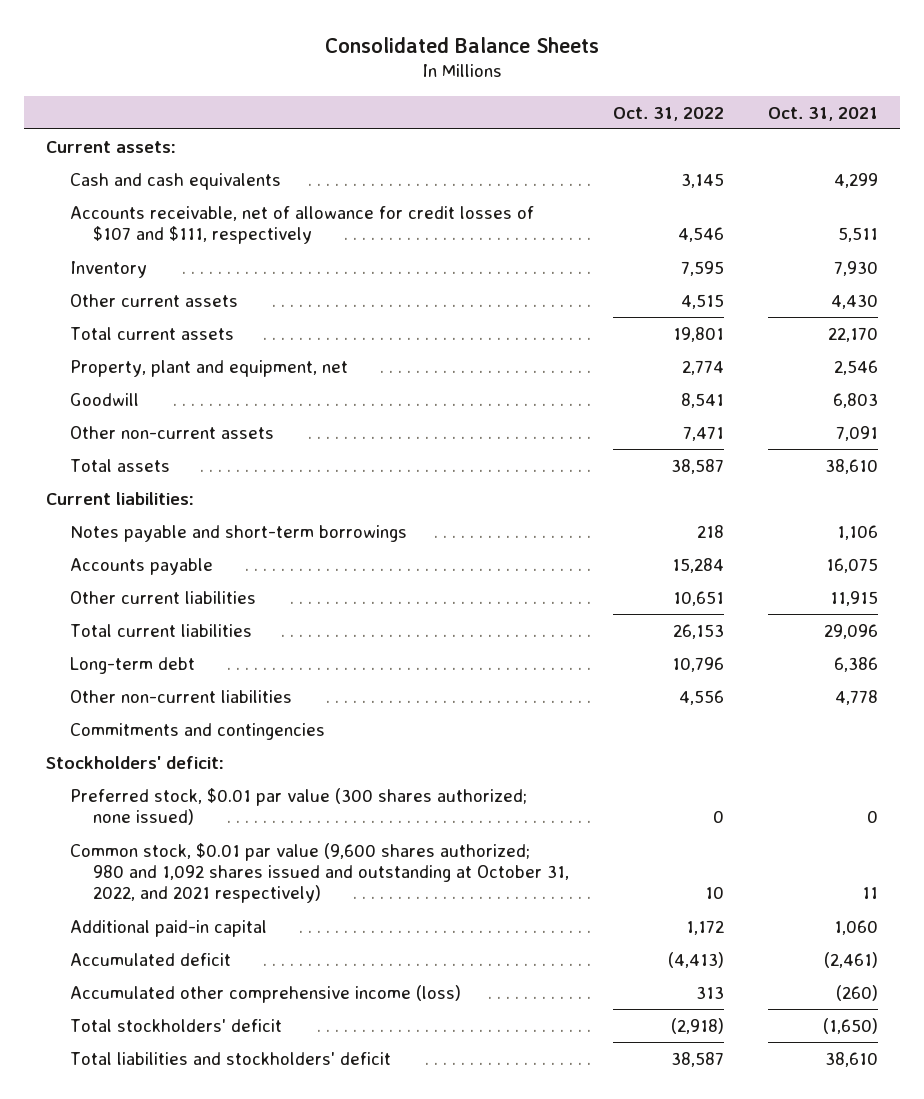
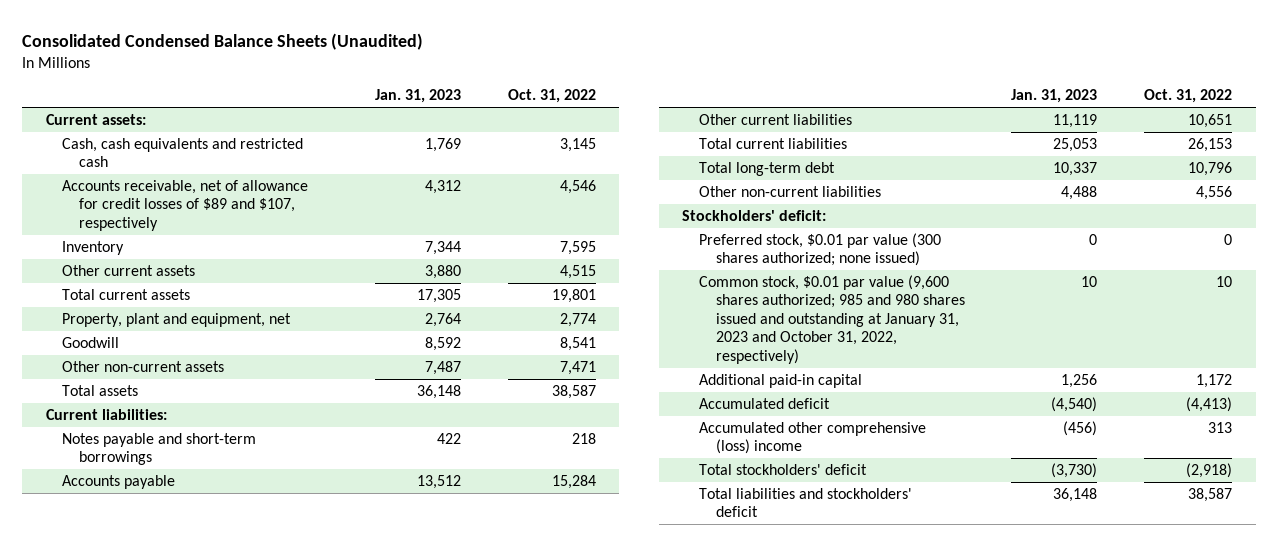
- Consolidated Balance Sheets
+ Consolidated Condensed Balance Sheets (Unaudited)
- | Oct. 31, 2022 | Oct. 31, 2021
+ | Jan. 31, 2023 | Oct. 31, 2022
- Cash and cash equivalents | 3,145 | 4,299
- Accounts receivable, net of allowance for credit losses of $107 and $111, respectively | 4,546 | 5,511
+ Cash, cash equivalents and restricted cash | 1,769 | 3,145
+ Accounts receivable, net of allowance for credit losses of $89 and $107, respectively | 4,312 | 4,546
- Long-term debt | 10,796 | 6,386
+ Total long-term debt | 10,337 | 10,796
- Commitments and contingencies
- Common stock, $0.01 par value (9,600 shares authorized; 980 and 1,092 shares issued and outstanding at October 31, 2022, and 2021 respectively) | 10 | 11
+ Common stock, $0.01 par value (9,600 shares authorized; 985 and 980 shares issued and outstanding at January 31, 2023 and October 31, 2022, respectively) | 10 | 10
- Accumulated other comprehensive income (loss) | 313 | (260)
+ Accumulated other comprehensive (loss) income | (456) | 313

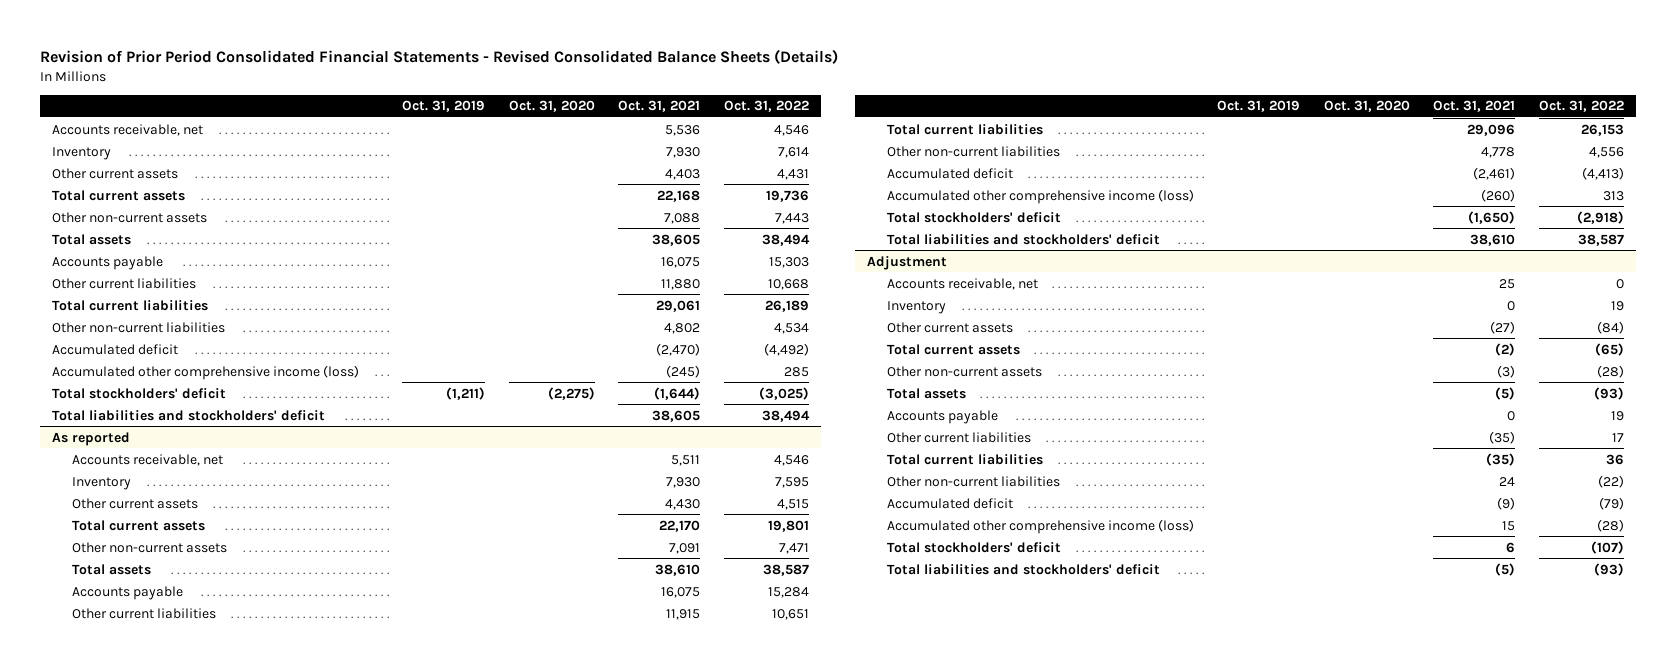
- Consolidated Condensed Balance Sheets (Unaudited)
+ Revision of Prior Period Consolidated Financial Statements - Revised Consolidated Balance Sheets (Details)
- | Jan. 31, 2023 | Oct. 31, 2022
+ | Oct. 31, 2019 | Oct. 31, 2020 | Oct. 31, 2021 | Oct. 31, 2022
- Current assets:
- Cash, cash equivalents and restricted cash | 1,769 | 3,145
- Accounts receivable, net of allowance for credit losses of $89 and $107, respectively | 4,312 | 4,546
+ Accounts receivable, net | | | 5,536 | 4,546
+ Inventory | | | 7,930 | 7,614
+ Other current assets | | | 4,403 | 4,431
+ Total current assets | | | 22,168 | 19,736
+ Other non-current assets | | | 7,088 | 7,443
+ Total assets | | | 38,605 | 38,494
+ Accounts payable | | | 16,075 | 15,303
+ Other current liabilities | | | 11,880 | 10,668
+ Total current liabilities | | | 29,061 | 26,189
+ Other non-current liabilities | | | 4,802 | 4,534
+ Accumulated deficit | | | (2,470) | (4,492)
+ Accumulated other comprehensive income (loss) | | | (245) | 285
+ Total stockholders' deficit | (1,211) | (2,275) | (1,644) | (3,025)
+ Total liabilities and stockholders' deficit | | | 38,605 | 38,494
+ As reported
+ Accounts receivable, net | | | 5,511 | 4,546
- Property, plant and equipment, net | 2,764 | 2,774
- Goodwill | 8,592 | 8,541
- Current liabilities:
- Notes payable and short-term borrowings | 422 | 218
- Total long-term debt | 10,337 | 10,796
- Stockholders' deficit:
- Preferred stock, $0.01 par value (300 shares authorized; none issued) | 0 | 0
- Common stock, $0.01 par value (9,600 shares authorized; 985 and 980 shares issued and outstanding at January 31, 2023 and October 31, 2022, respectively) | 10 | 10
- Additional paid-in capital | 1,256 | 1,172
- Accumulated other comprehensive (loss) income | (456) | 313
+ Accumulated other comprehensive income (loss) | | | (260) | 313
+ Adjustment
+ Accounts receivable, net | | | 25 | 0
+ Inventory | | | 0 | 19
+ Other current assets | | | (27) | (84)
+ Total current assets | | | (2) | (65)
+ Other non-current assets | | | (3) | (28)
+ Total assets | | | (5) | (93)
+ Accounts payable | | | 0 | 19
+ Other current liabilities | | | (35) | 17
+ Total current liabilities | | | (35) | 36
+ Other non-current liabilities | | | 24 | (22)
+ Accumulated deficit | | | (9) | (79)
+ Accumulated other comprehensive income (loss) | | | 15 | (28)
+ Total stockholders' deficit | | | 6 | (107)
+ Total liabilities and stockholders' deficit | | | (5) | (93)

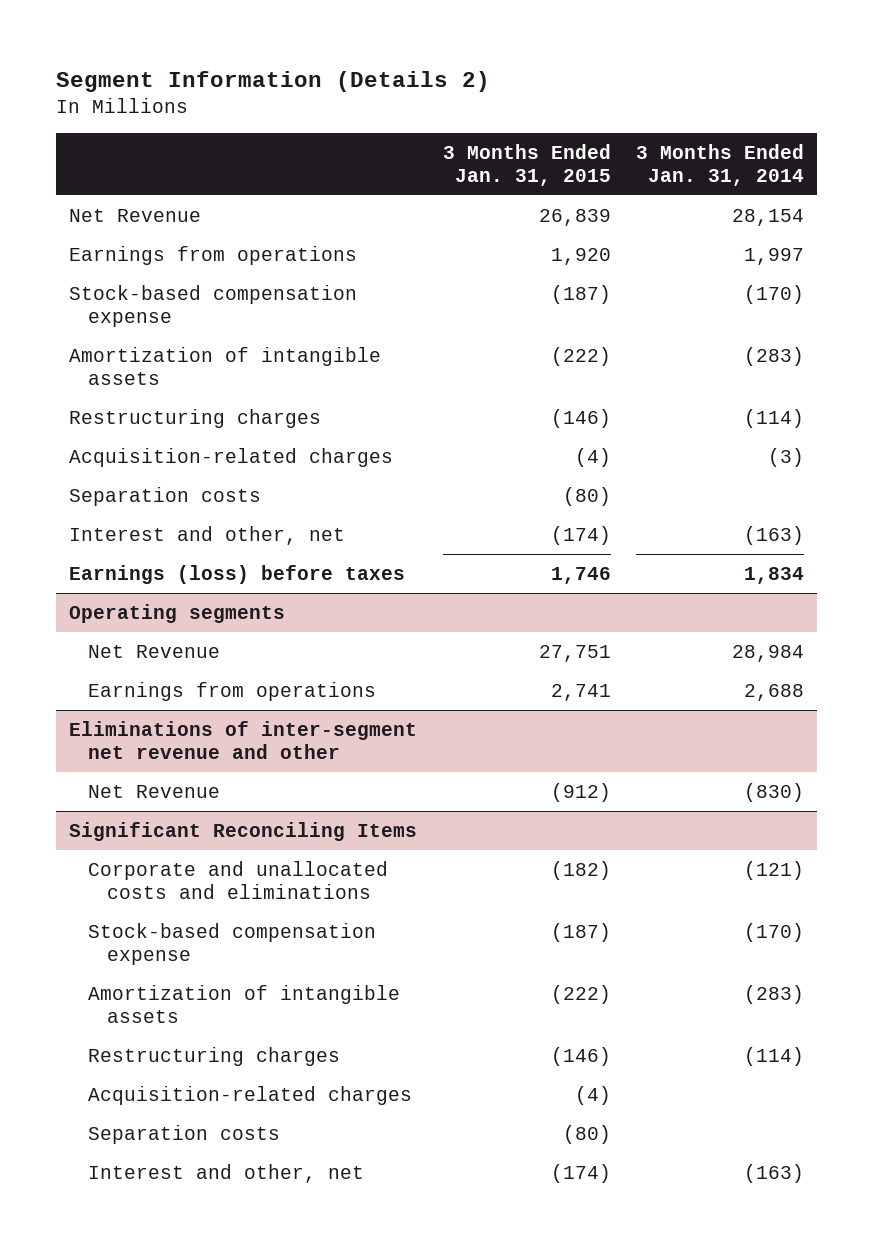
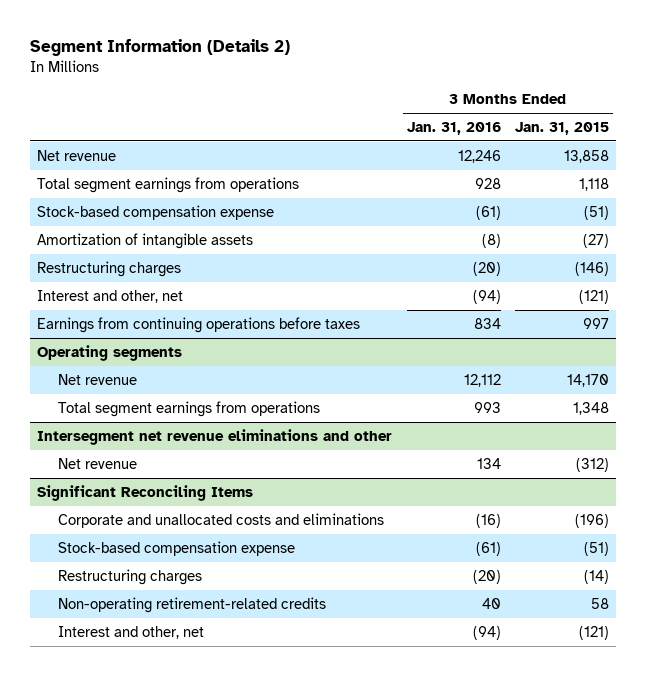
- | 3 Months Ended Jan. 31, 2015 | 3 Months Ended Jan. 31, 2014
+ | 3 Months Ended Jan. 31, 2016 | 3 Months Ended Jan. 31, 2015
- Net Revenue | 26,839 | 28,154
- Earnings from operations | 1,920 | 1,997
- Stock-based compensation expense | (187) | (170)
- Amortization of intangible assets | (222) | (283)
+ Net revenue | 12,246 | 13,858
+ Total segment earnings from operations | 928 | 1,118
+ Stock-based compensation expense | (61) | (51)
+ Amortization of intangible assets | (8) | (27)
- Acquisition-related charges | (4) | (3)
- Separation costs | (80) |
- Interest and other, net | (174) | (163)
- Earnings (loss) before taxes | 1,746 | 1,834
+ Interest and other, net | (94) | (121)
+ Earnings from continuing operations before taxes | 834 | 997
@ Operating segments
- Net Revenue | 27,751 | 28,984
- Earnings from operations | 2,741 | 2,688
- Eliminations of inter-segment net revenue and other
- Net Revenue | (912) | (830)
@ Operating segments
+ Net revenue | 12,112 | 14,170
+ Total segment earnings from operations | 993 | 1,348
+ Intersegment net revenue eliminations and other
+ Net revenue | 134 | (312)
@ Significant Reconciling Items
- Corporate and unallocated costs and eliminations | (182) | (121)
- Stock-based compensation expense | (187) | (170)
- Amortization of intangible assets | (222) | (283)
- Restructuring charges | (146) | (114)
- Acquisition-related charges | (4) |
- Separation costs | (80) |
- Interest and other, net | (174) | (163)
+ Corporate and unallocated costs and eliminations | (16) | (196)
+ Stock-based compensation expense | (61) | (51)
+ Restructuring charges | (20) | (14)
+ Non-operating retirement-related credits | 40 | 58
+ Interest and other, net | (94) | (121)

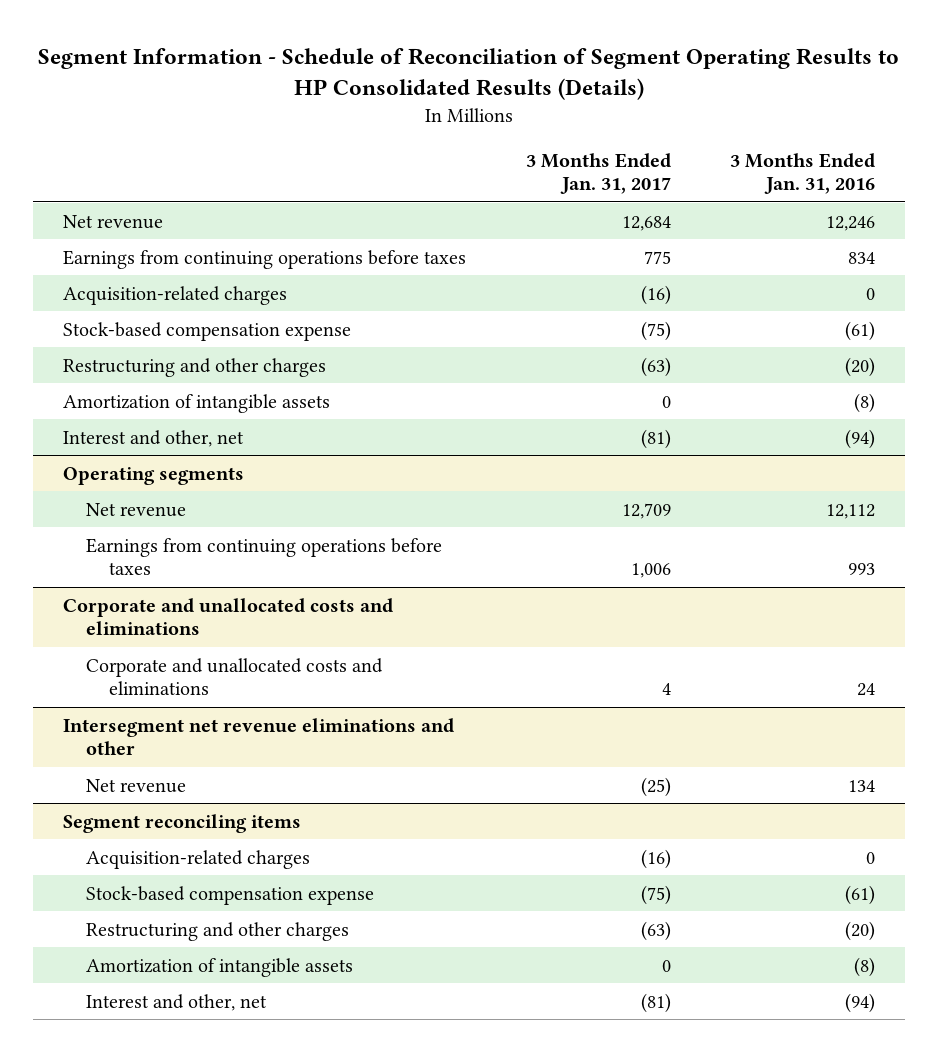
- Segment Information (Details 2)
+ Segment Information - Schedule of Reconciliation of Segment Operating Results to HP Consolidated Results (Details)
- | 3 Months Ended Jan. 31, 2016 | 3 Months Ended Jan. 31, 2015
+ | 3 Months Ended Jan. 31, 2017 | 3 Months Ended Jan. 31, 2016
- Total segment earnings from operations | 928 | 1,118
moved up: Earnings from continuing operations before taxes | 775 | 834
+ Acquisition-related charges | (16) | 0
+ Restructuring and other charges | (63) | (20)
- Restructuring charges | (20) | (146)
@ Operating segments
- Total segment earnings from operations | 993 | 1,348
+ Earnings from continuing operations before taxes | 1,006 | 993
+ Corporate and unallocated costs and eliminations
+ Corporate and unallocated costs and eliminations | 4 | 24
- Significant Reconciling Items
- Corporate and unallocated costs and eliminations | (16) | (196)
+ Segment reconciling items
+ Acquisition-related charges | (16) | 0
- Restructuring charges | (20) | (14)
- Non-operating retirement-related credits | 40 | 58
+ Restructuring and other charges | (63) | (20)
+ Amortization of intangible assets | 0 | (8)

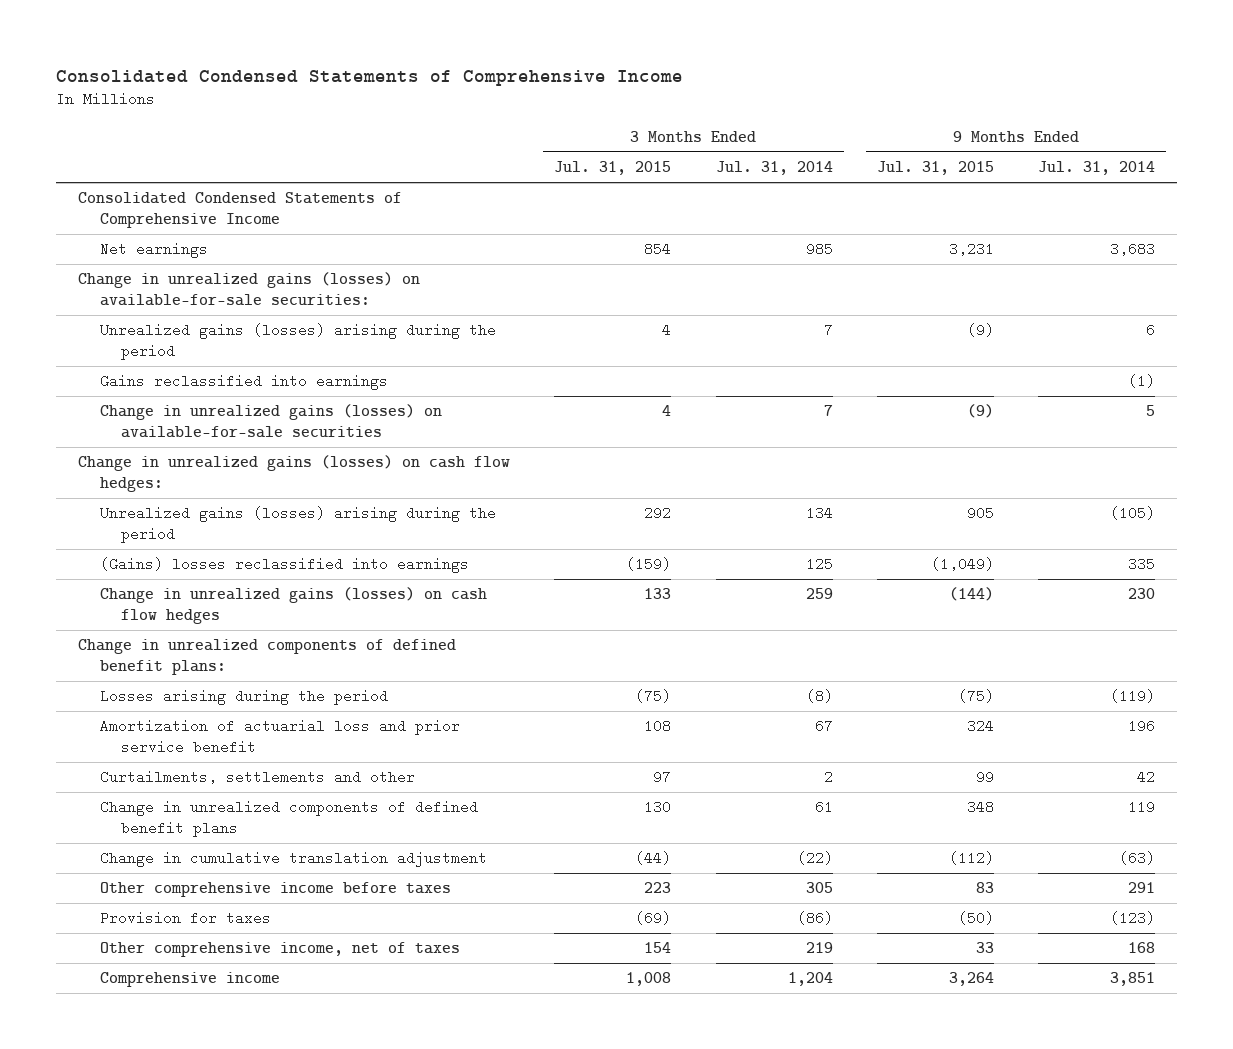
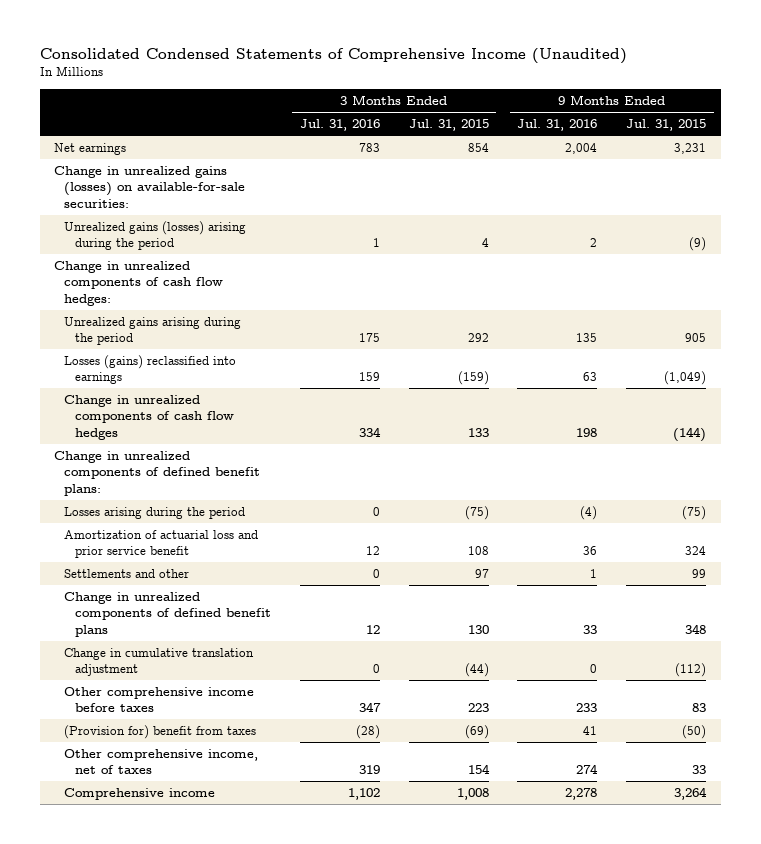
- Consolidated Condensed Statements of Comprehensive Income
+ Consolidated Condensed Statements of Comprehensive Income (Unaudited)
- | 3 Months Ended Jul. 31, 2015 | 3 Months Ended Jul. 31, 2014 | 9 Months Ended Jul. 31, 2015 | 9 Months Ended Jul. 31, 2014
+ | 3 Months Ended Jul. 31, 2016 | 3 Months Ended Jul. 31, 2015 | 9 Months Ended Jul. 31, 2016 | 9 Months Ended Jul. 31, 2015
- Consolidated Condensed Statements of Comprehensive Income
- Gains reclassified into earnings | | | | (1)
- Change in unrealized gains (losses) on available-for-sale securities | 4 | 7 | (9) | 5
- Change in unrealized gains (losses) on cash flow hedges:
- Unrealized gains (losses) arising during the period | 292 | 134 | 905 | (105)
- (Gains) losses reclassified into earnings | (159) | 125 | (1,049) | 335
- Change in unrealized gains (losses) on cash flow hedges | 133 | 259 | (144) | 230
+ Change in unrealized components of cash flow hedges:
+ Unrealized gains arising during the period | 175 | 292 | 135 | 905
+ Losses (gains) reclassified into earnings | 159 | (159) | 63 | (1,049)
+ Change in unrealized components of cash flow hedges | 334 | 133 | 198 | (144)
- Curtailments, settlements and other | 97 | 2 | 99 | 42
+ Settlements and other | 0 | 97 | 1 | 99
- Provision for taxes | (69) | (86) | (50) | (123)
+ (Provision for) benefit from taxes | (28) | (69) | 41 | (50)

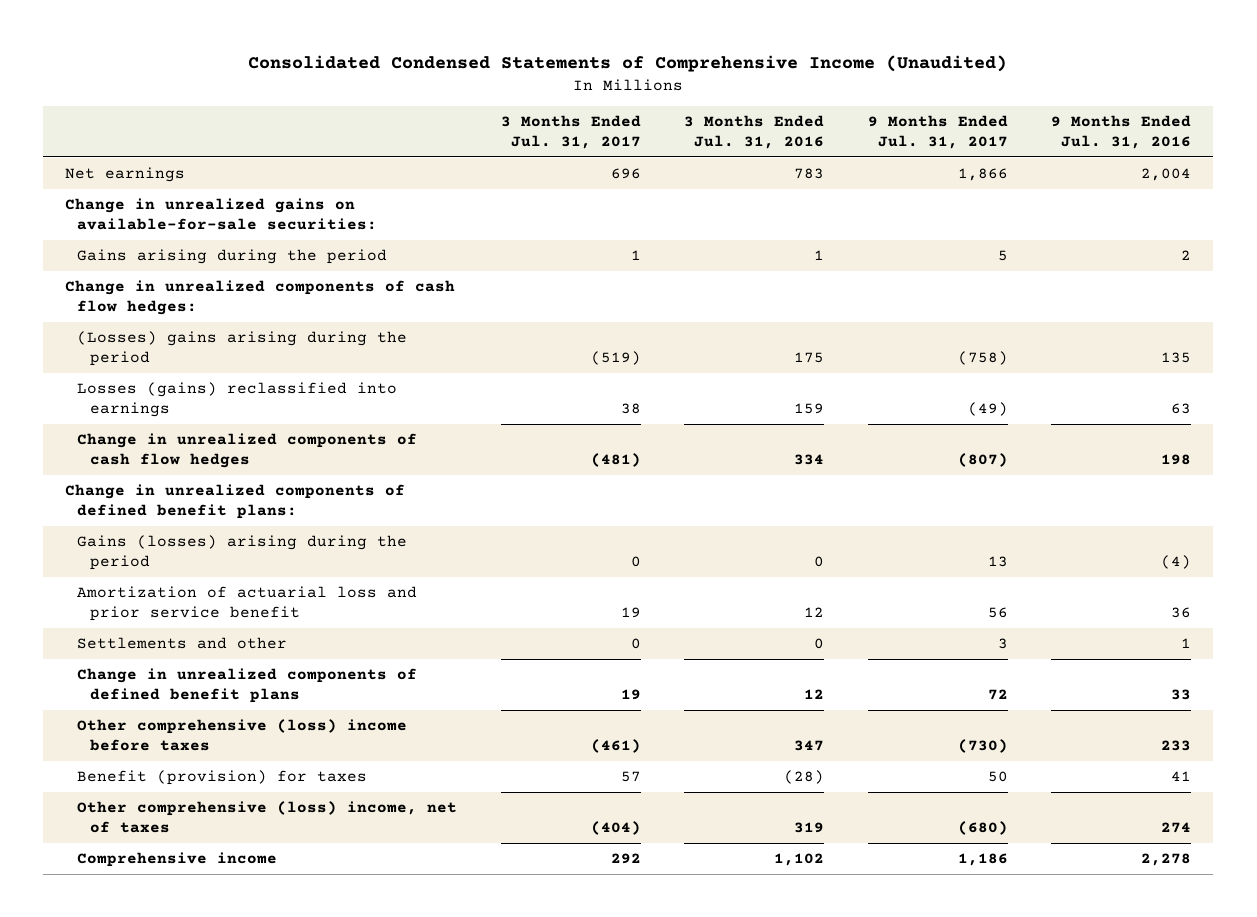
- | 3 Months Ended Jul. 31, 2016 | 3 Months Ended Jul. 31, 2015 | 9 Months Ended Jul. 31, 2016 | 9 Months Ended Jul. 31, 2015
+ | 3 Months Ended Jul. 31, 2017 | 3 Months Ended Jul. 31, 2016 | 9 Months Ended Jul. 31, 2017 | 9 Months Ended Jul. 31, 2016
- Change in unrealized gains (losses) on available-for-sale securities:
- Unrealized gains (losses) arising during the period | 1 | 4 | 2 | (9)
+ Change in unrealized gains on available-for-sale securities:
+ Gains arising during the period | 1 | 1 | 5 | 2
- Unrealized gains arising during the period | 175 | 292 | 135 | 905
+ (Losses) gains arising during the period | (519) | 175 | (758) | 135
- Losses arising during the period | 0 | (75) | (4) | (75)
+ Gains (losses) arising during the period | 0 | 0 | 13 | (4)
- Change in cumulative translation adjustment | 0 | (44) | 0 | (112)
- Other comprehensive income before taxes | 347 | 223 | 233 | 83
- (Provision for) benefit from taxes | (28) | (69) | 41 | (50)
- Other comprehensive income, net of taxes | 319 | 154 | 274 | 33
+ Other comprehensive (loss) income before taxes | (461) | 347 | (730) | 233
+ Benefit (provision) for taxes | 57 | (28) | 50 | 41
+ Other comprehensive (loss) income, net of taxes | (404) | 319 | (680) | 274

